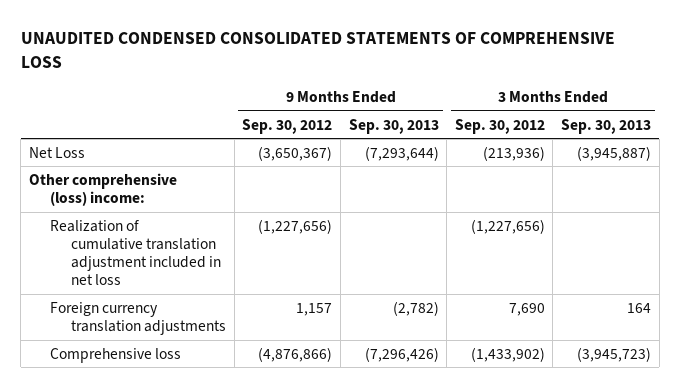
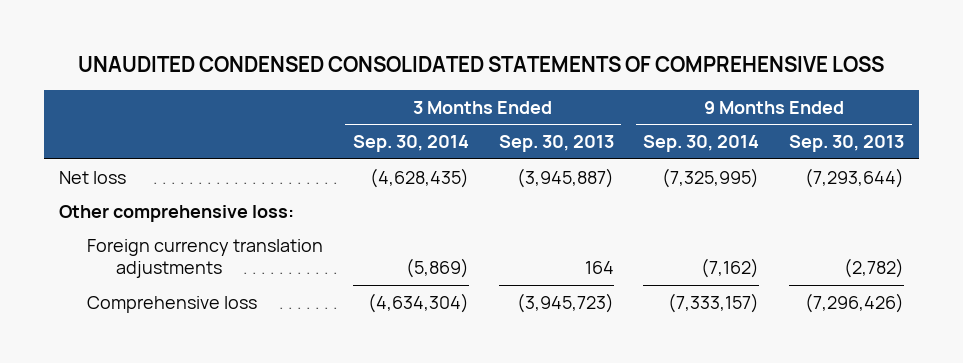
- | 9 Months Ended Sep. 30, 2012 | 9 Months Ended Sep. 30, 2013 | 3 Months Ended Sep. 30, 2012 | 3 Months Ended Sep. 30, 2013
+ | 3 Months Ended Sep. 30, 2014 | 3 Months Ended Sep. 30, 2013 | 9 Months Ended Sep. 30, 2014 | 9 Months Ended Sep. 30, 2013
- Net Loss | (3,650,367) | (7,293,644) | (213,936) | (3,945,887)
- Other comprehensive (loss) income:
- Realization of cumulative translation adjustment included in net loss | (1,227,656) | | (1,227,656) |
+ Net loss | (4,628,435) | (3,945,887) | (7,325,995) | (7,293,644)
+ Other comprehensive loss:

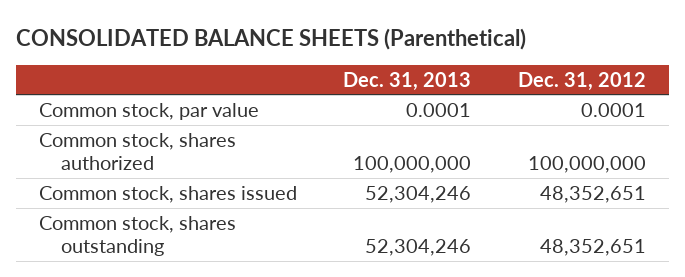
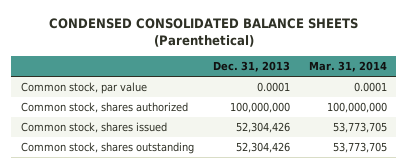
- CONSOLIDATED BALANCE SHEETS (Parenthetical)
+ CONDENSED CONSOLIDATED BALANCE SHEETS (Parenthetical)
- | Dec. 31, 2013 | Dec. 31, 2012
+ | Dec. 31, 2013 | Mar. 31, 2014
- Common stock, shares issued | 52,304,246 | 48,352,651
- Common stock, shares outstanding | 52,304,246 | 48,352,651
+ Common stock, shares issued | 52,304,426 | 53,773,705
+ Common stock, shares outstanding | 52,304,426 | 53,773,705

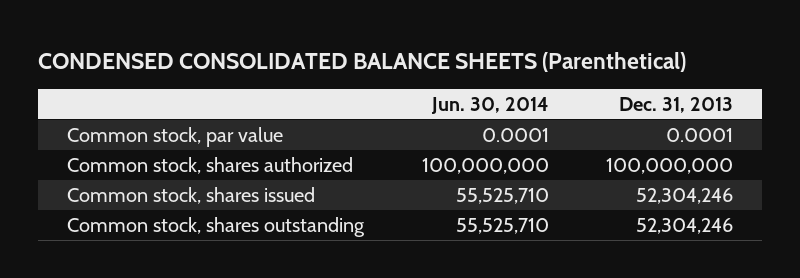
- | Dec. 31, 2013 | Mar. 31, 2014
+ | Jun. 30, 2014 | Dec. 31, 2013
- Common stock, shares issued | 52,304,426 | 53,773,705
- Common stock, shares outstanding | 52,304,426 | 53,773,705
+ Common stock, shares issued | 55,525,710 | 52,304,246
+ Common stock, shares outstanding | 55,525,710 | 52,304,246

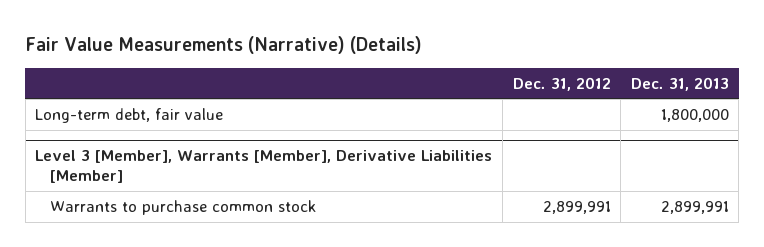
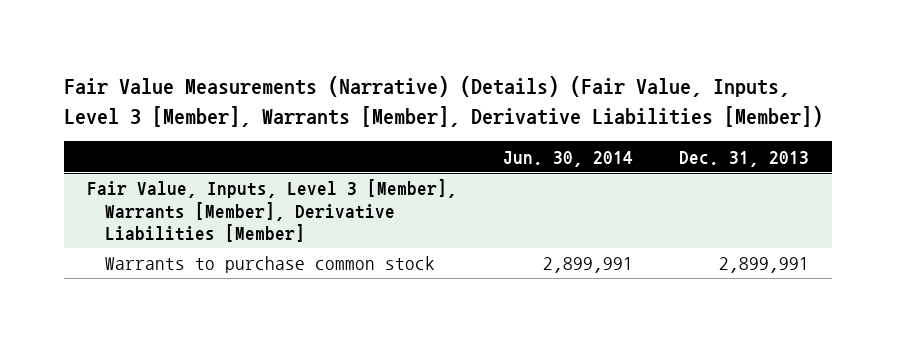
- Fair Value Measurements (Narrative) (Details)
+ Fair Value Measurements (Narrative) (Details) (Fair Value, Inputs, Level 3 [Member], Warrants [Member], Derivative Liabilities [Member])
- | Dec. 31, 2012 | Dec. 31, 2013
+ | Jun. 30, 2014 | Dec. 31, 2013
- Long-term debt, fair value | | 1,800,000
- Level 3 [Member], Warrants [Member], Derivative Liabilities [Member]
+ Fair Value, Inputs, Level 3 [Member], Warrants [Member], Derivative Liabilities [Member]

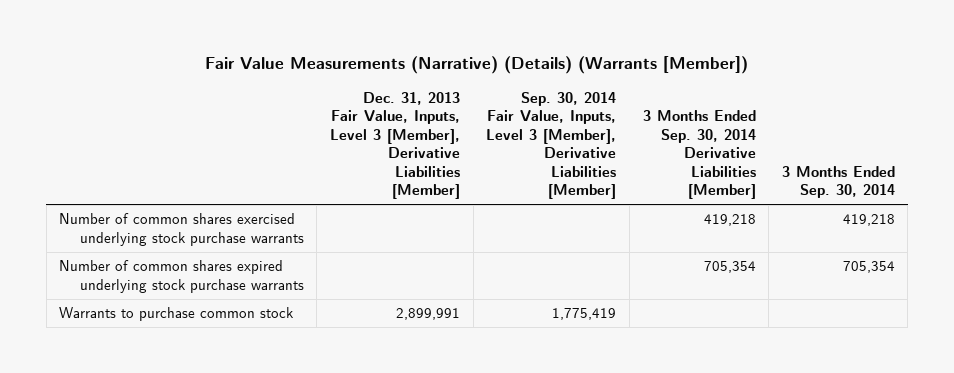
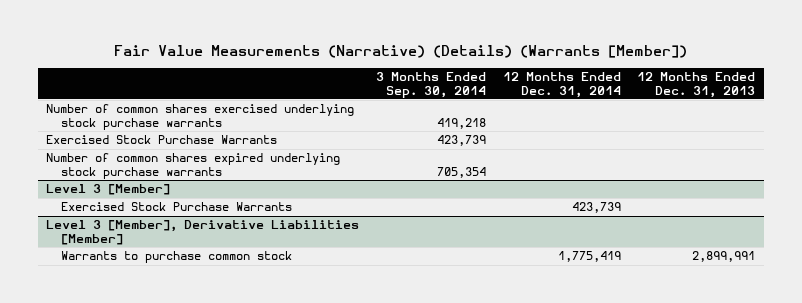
- | Dec. 31, 2013 Fair Value, Inputs, Level 3 [Member], Derivative Liabilities [Member] | Sep. 30, 2014 Fair Value, Inputs, Level 3 [Member], Derivative Liabilities [Member] | 3 Months Ended Sep. 30, 2014 Derivative Liabilities [Member] | 3 Months Ended Sep. 30, 2014
+ | 3 Months Ended Sep. 30, 2014 | 12 Months Ended Dec. 31, 2014 | 12 Months Ended Dec. 31, 2013
+ Exercised Stock Purchase Warrants | 423,739 | |
+ Level 3 [Member]
+ Exercised Stock Purchase Warrants | | 423,739 |
+ Level 3 [Member], Derivative Liabilities [Member]

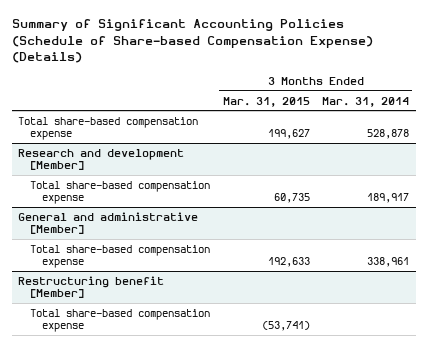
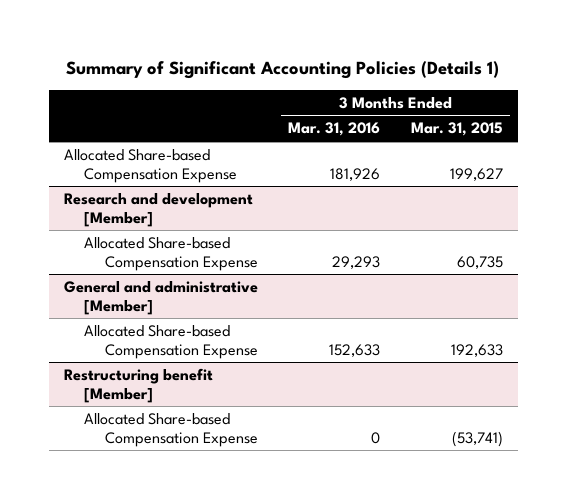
- Summary of Significant Accounting Policies (Schedule of Share-based Compensation Expense) (Details)
+ Summary of Significant Accounting Policies (Details 1)
- | 3 Months Ended Mar. 31, 2015 | 3 Months Ended Mar. 31, 2014
+ | 3 Months Ended Mar. 31, 2016 | 3 Months Ended Mar. 31, 2015
- Total share-based compensation expense | 199,627 | 528,878
+ Allocated Share-based Compensation Expense | 181,926 | 199,627
@ Research and development [Member]
- Total share-based compensation expense | 60,735 | 189,917
+ Allocated Share-based Compensation Expense | 29,293 | 60,735
@ General and administrative [Member]
- Total share-based compensation expense | 192,633 | 338,961
+ Allocated Share-based Compensation Expense | 152,633 | 192,633
@ Restructuring benefit [Member]
- Total share-based compensation expense | (53,741) |
+ Allocated Share-based Compensation Expense | 0 | (53,741)

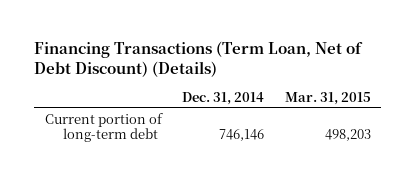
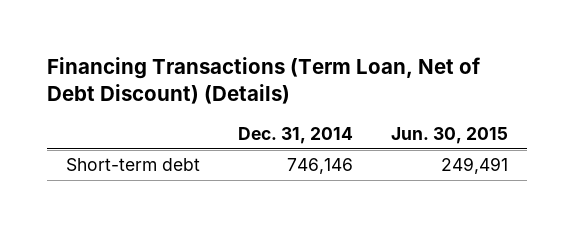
- | Dec. 31, 2014 | Mar. 31, 2015
+ | Dec. 31, 2014 | Jun. 30, 2015
- Current portion of long-term debt | 746,146 | 498,203
+ Short-term debt | 746,146 | 249,491

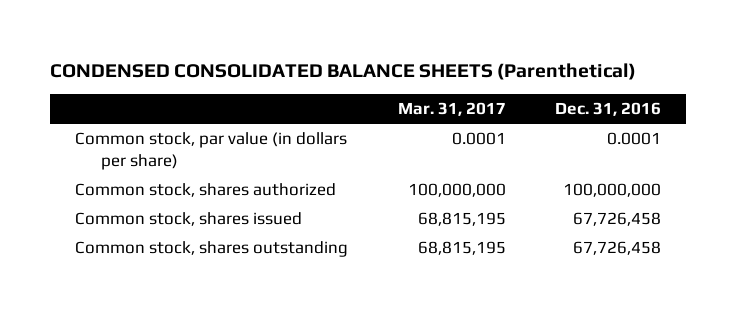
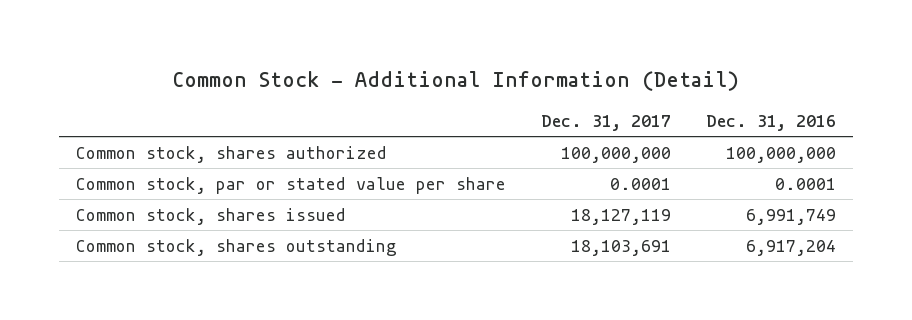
- CONDENSED CONSOLIDATED BALANCE SHEETS (Parenthetical)
+ Common Stock - Additional Information (Detail)
- | Mar. 31, 2017 | Dec. 31, 2016
+ | Dec. 31, 2017 | Dec. 31, 2016
- Common stock, par value (in dollars per share) | 0.0001 | 0.0001
- Common stock, shares issued | 68,815,195 | 67,726,458
- Common stock, shares outstanding | 68,815,195 | 67,726,458
+ Common stock, par or stated value per share | 0.0001 | 0.0001
+ Common stock, shares issued | 18,127,119 | 6,991,749
+ Common stock, shares outstanding | 18,103,691 | 6,917,204

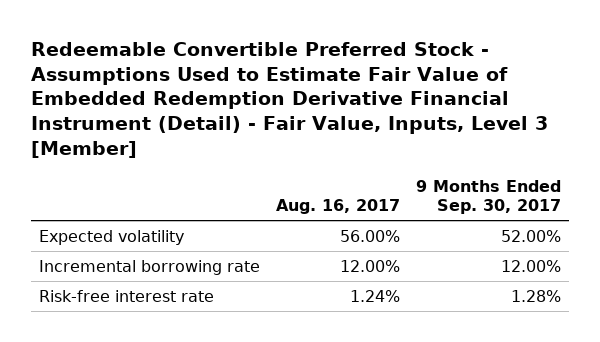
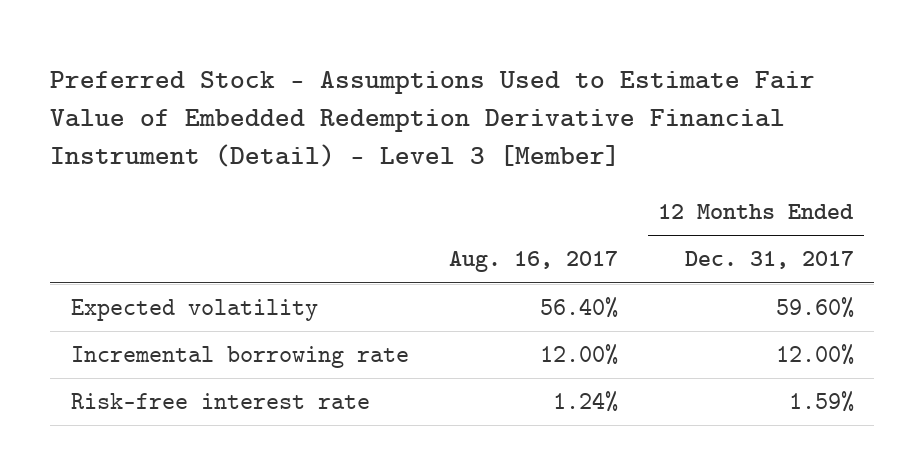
- Redeemable Convertible Preferred Stock - Assumptions Used to Estimate Fair Value of Embedded Redemption Derivative Financial Instrument (Detail) - Fair Value, Inputs, Level 3 [Member]
+ Preferred Stock - Assumptions Used to Estimate Fair Value of Embedded Redemption Derivative Financial Instrument (Detail) - Level 3 [Member]
- | Aug. 16, 2017 | 9 Months Ended Sep. 30, 2017
+ | Aug. 16, 2017 | 12 Months Ended Dec. 31, 2017
- Expected volatility | 56.00% | 52.00%
+ Expected volatility | 56.40% | 59.60%

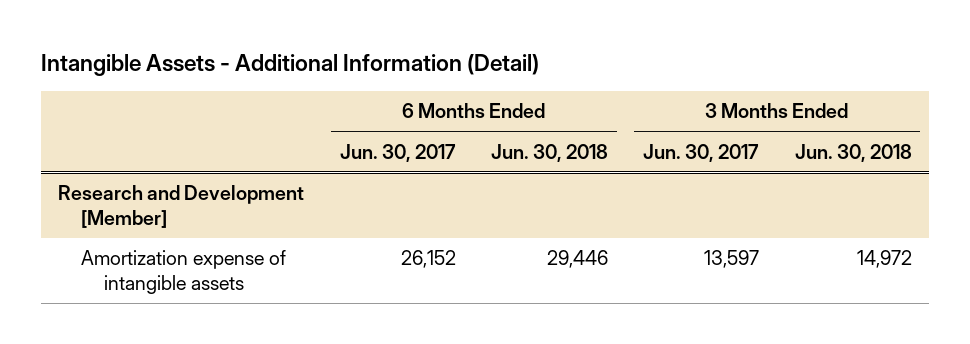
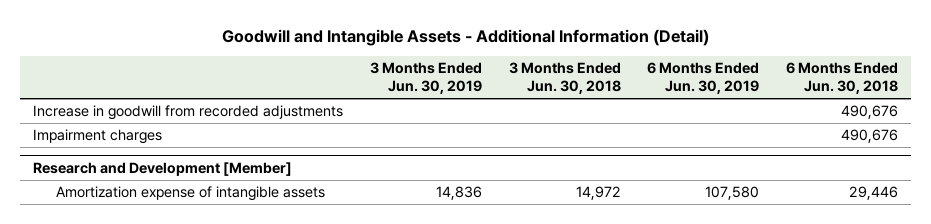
- Intangible Assets - Additional Information (Detail)
+ Goodwill and Intangible Assets - Additional Information (Detail)
- | 6 Months Ended Jun. 30, 2017 | 6 Months Ended Jun. 30, 2018 | 3 Months Ended Jun. 30, 2017 | 3 Months Ended Jun. 30, 2018
+ | 3 Months Ended Jun. 30, 2019 | 3 Months Ended Jun. 30, 2018 | 6 Months Ended Jun. 30, 2019 | 6 Months Ended Jun. 30, 2018
+ Increase in goodwill from recorded adjustments | | | | 490,676
+ Impairment charges | | | | 490,676

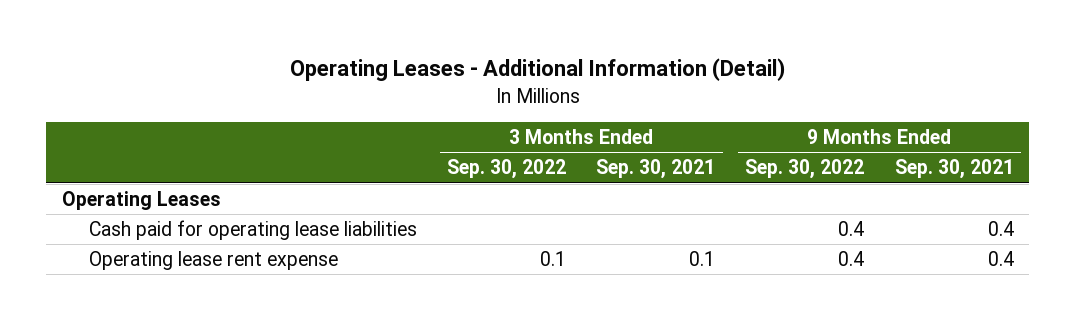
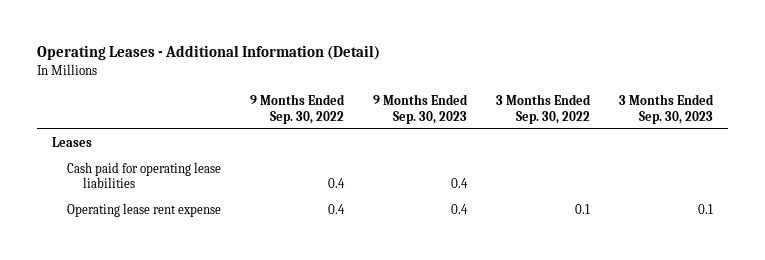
- | 3 Months Ended Sep. 30, 2022 | 3 Months Ended Sep. 30, 2021 | 9 Months Ended Sep. 30, 2022 | 9 Months Ended Sep. 30, 2021
+ | 9 Months Ended Sep. 30, 2022 | 9 Months Ended Sep. 30, 2023 | 3 Months Ended Sep. 30, 2022 | 3 Months Ended Sep. 30, 2023
- Operating Leases
+ Leases

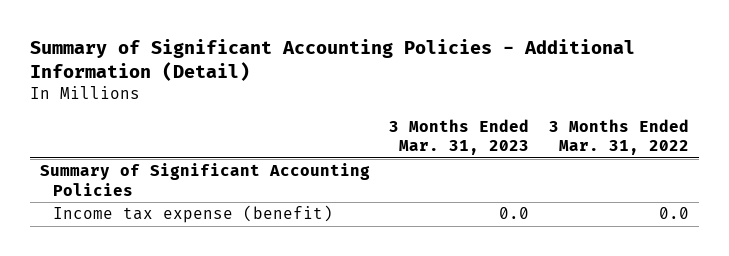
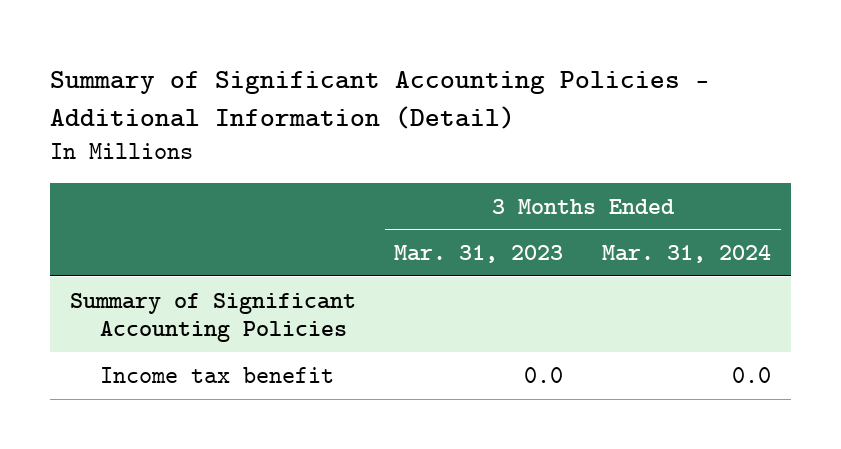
- | 3 Months Ended Mar. 31, 2023 | 3 Months Ended Mar. 31, 2022
+ | 3 Months Ended Mar. 31, 2023 | 3 Months Ended Mar. 31, 2024
- Income tax expense (benefit) | 0.0 | 0.0
+ Income tax benefit | 0.0 | 0.0

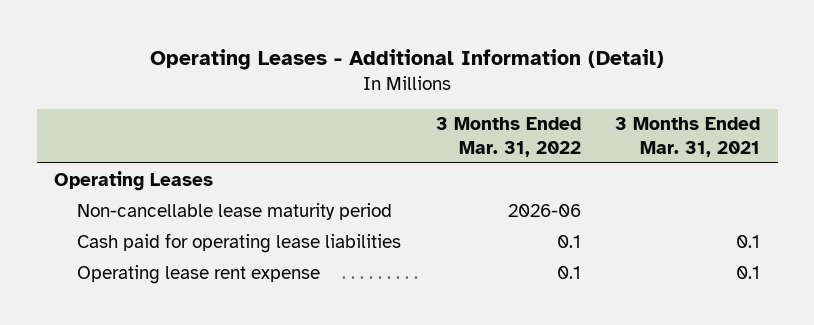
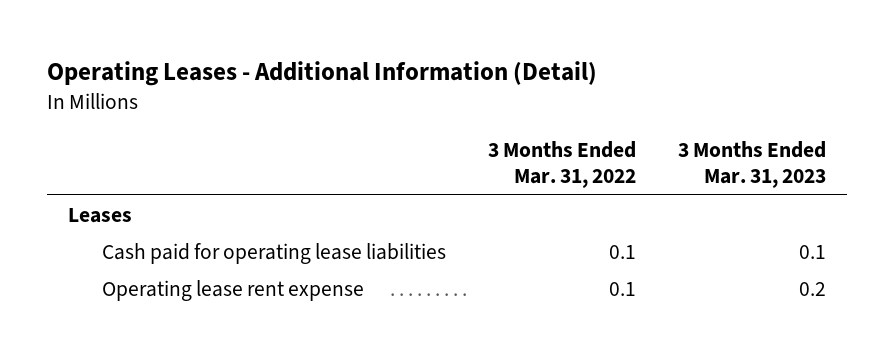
- | 3 Months Ended Mar. 31, 2022 | 3 Months Ended Mar. 31, 2021
+ | 3 Months Ended Mar. 31, 2022 | 3 Months Ended Mar. 31, 2023
- Operating Leases
- Non-cancellable lease maturity period | 2026-06 |
+ Leases

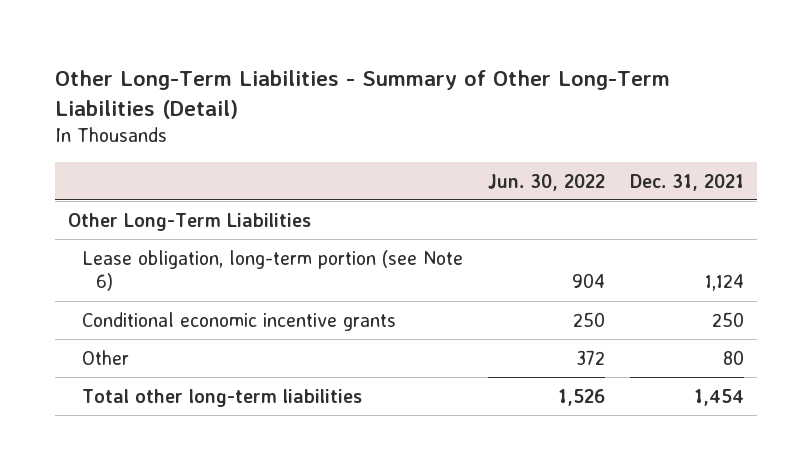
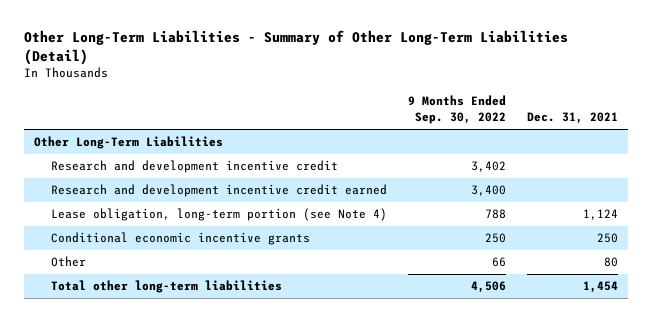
- | Jun. 30, 2022 | Dec. 31, 2021
+ | 9 Months Ended Sep. 30, 2022 | Dec. 31, 2021
- Lease obligation, long-term portion (see Note 6) | 904 | 1,124
+ Research and development incentive credit | 3,402 |
+ Research and development incentive credit earned | 3,400 |
+ Lease obligation, long-term portion (see Note 4) | 788 | 1,124

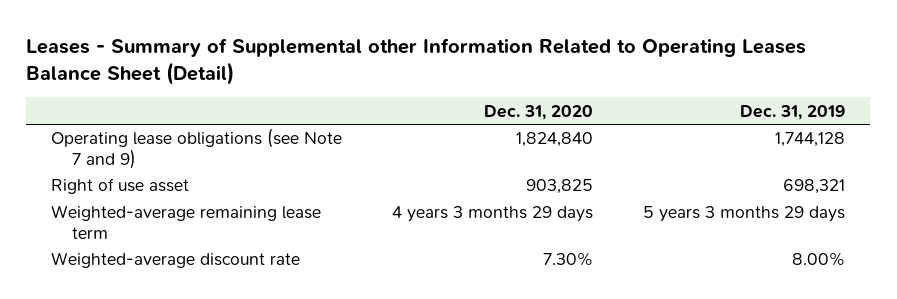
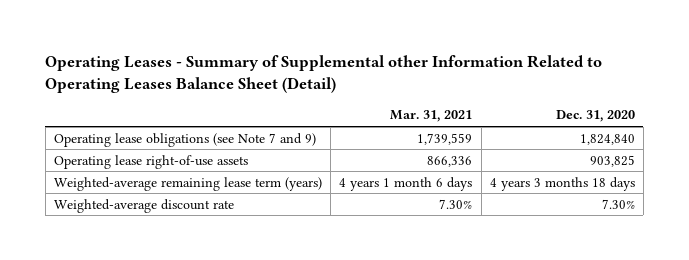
- Leases - Summary of Supplemental other Information Related to Operating Leases Balance Sheet (Detail)
+ Operating Leases - Summary of Supplemental other Information Related to Operating Leases Balance Sheet (Detail)
- | Dec. 31, 2020 | Dec. 31, 2019
+ | Mar. 31, 2021 | Dec. 31, 2020
- Right of use asset | 903,825 | 698,321
- Weighted-average remaining lease term | 4 years 3 months 29 days | 5 years 3 months 29 days
+ Operating lease right-of-use assets | 866,336 | 903,825
+ Weighted-average remaining lease term (years) | 4 years 1 month 6 days | 4 years 3 months 18 days

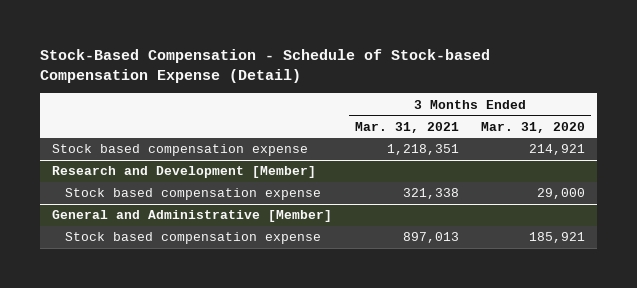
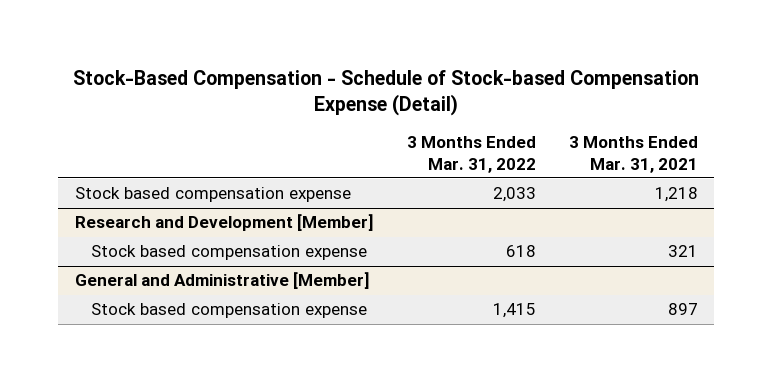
- | 3 Months Ended Mar. 31, 2021 | 3 Months Ended Mar. 31, 2020
+ | 3 Months Ended Mar. 31, 2022 | 3 Months Ended Mar. 31, 2021
- Stock based compensation expense | 1,218,351 | 214,921
+ Stock based compensation expense | 2,033 | 1,218
@ Research and Development [Member]
- Stock based compensation expense | 321,338 | 29,000
+ Stock based compensation expense | 618 | 321
@ General and Administrative [Member]
- Stock based compensation expense | 897,013 | 185,921
+ Stock based compensation expense | 1,415 | 897

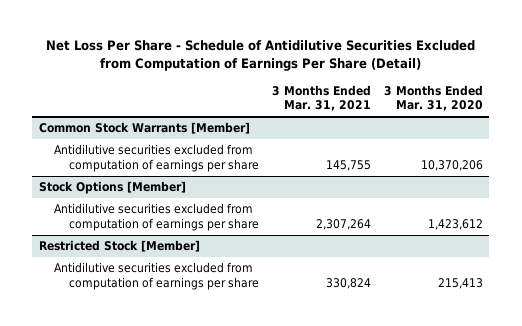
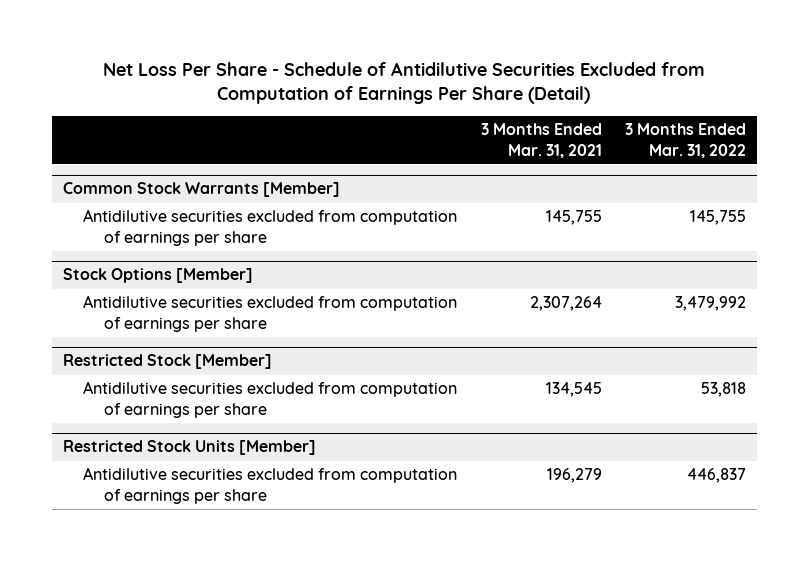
- | 3 Months Ended Mar. 31, 2021 | 3 Months Ended Mar. 31, 2020
+ | 3 Months Ended Mar. 31, 2021 | 3 Months Ended Mar. 31, 2022
@ Restricted Stock [Member]
- Antidilutive securities excluded from computation of earnings per share | 330,824 | 215,413
+ Antidilutive securities excluded from computation of earnings per share | 134,545 | 53,818
+ Restricted Stock Units [Member]
+ Antidilutive securities excluded from computation of earnings per share | 196,279 | 446,837

